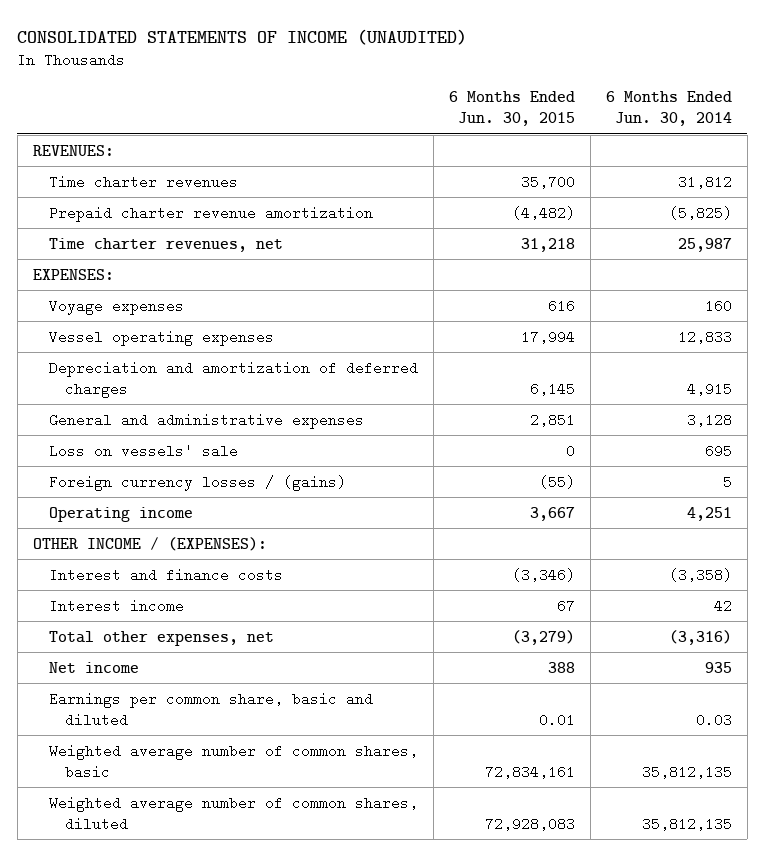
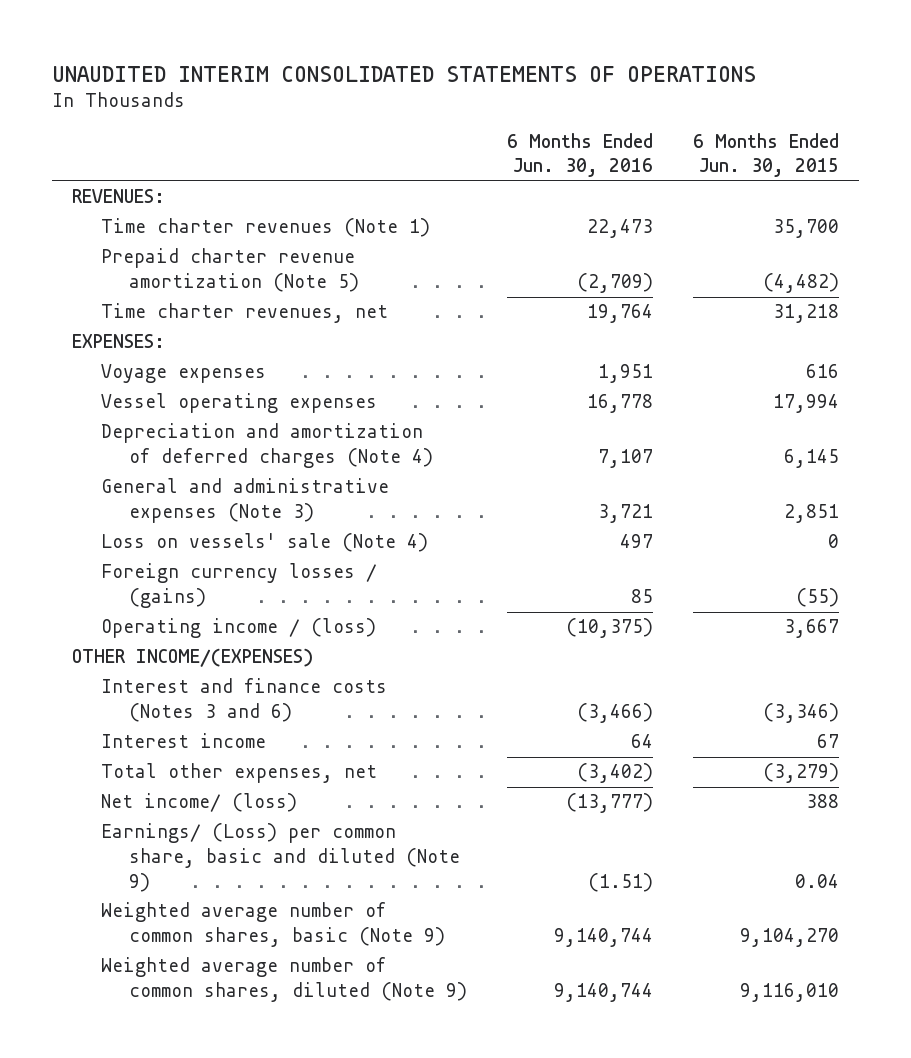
- CONSOLIDATED STATEMENTS OF INCOME (UNAUDITED)
+ UNAUDITED INTERIM CONSOLIDATED STATEMENTS OF OPERATIONS
- | 6 Months Ended Jun. 30, 2015 | 6 Months Ended Jun. 30, 2014
+ | 6 Months Ended Jun. 30, 2016 | 6 Months Ended Jun. 30, 2015
- Time charter revenues | 35,700 | 31,812
- Prepaid charter revenue amortization | (4,482) | (5,825)
+ Time charter revenues (Note 1) | 22,473 | 35,700
+ Prepaid charter revenue amortization (Note 5) | (2,709) | (4,482)
- Depreciation and amortization of deferred charges | 6,145 | 4,915
- General and administrative expenses | 2,851 | 3,128
- Loss on vessels' sale | 0 | 695
+ Depreciation and amortization of deferred charges (Note 4) | 7,107 | 6,145
+ General and administrative expenses (Note 3) | 3,721 | 2,851
+ Loss on vessels' sale (Note 4) | 497 | 0
- Operating income | 3,667 | 4,251
- OTHER INCOME / (EXPENSES):
- Interest and finance costs | (3,346) | (3,358)
+ Operating income / (loss) | (10,375) | 3,667
+ OTHER INCOME/(EXPENSES)
+ Interest and finance costs (Notes 3 and 6) | (3,466) | (3,346)
- Net income | 388 | 935
- Earnings per common share, basic and diluted | 0.01 | 0.03
- Weighted average number of common shares, basic | 72,834,161 | 35,812,135
- Weighted average number of common shares, diluted | 72,928,083 | 35,812,135
+ Net income/ (loss) | (13,777) | 388
+ Earnings/ (Loss) per common share, basic and diluted (Note 9) | (1.51) | 0.04
+ Weighted average number of common shares, basic (Note 9) | 9,140,744 | 9,104,270
+ Weighted average number of common shares, diluted (Note 9) | 9,140,744 | 9,116,010

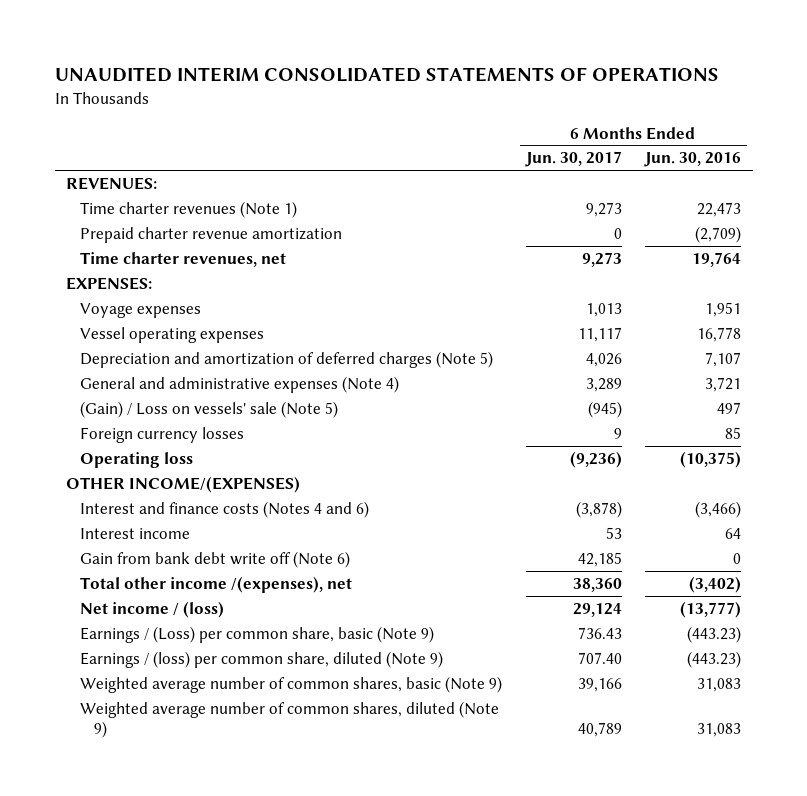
- | 6 Months Ended Jun. 30, 2016 | 6 Months Ended Jun. 30, 2015
+ | 6 Months Ended Jun. 30, 2017 | 6 Months Ended Jun. 30, 2016
- Prepaid charter revenue amortization (Note 5) | (2,709) | (4,482)
+ Prepaid charter revenue amortization | 0 | (2,709)
- Depreciation and amortization of deferred charges (Note 4) | 7,107 | 6,145
- General and administrative expenses (Note 3) | 3,721 | 2,851
- Loss on vessels' sale (Note 4) | 497 | 0
- Foreign currency losses / (gains) | 85 | (55)
- Operating income / (loss) | (10,375) | 3,667
+ Depreciation and amortization of deferred charges (Note 5) | 4,026 | 7,107
+ General and administrative expenses (Note 4) | 3,289 | 3,721
+ (Gain) / Loss on vessels' sale (Note 5) | (945) | 497
+ Foreign currency losses | 9 | 85
+ Operating loss | (9,236) | (10,375)
- Interest and finance costs (Notes 3 and 6) | (3,466) | (3,346)
+ Interest and finance costs (Notes 4 and 6) | (3,878) | (3,466)
- Total other expenses, net | (3,402) | (3,279)
- Net income/ (loss) | (13,777) | 388
- Earnings/ (Loss) per common share, basic and diluted (Note 9) | (1.51) | 0.04
- Weighted average number of common shares, basic (Note 9) | 9,140,744 | 9,104,270
- Weighted average number of common shares, diluted (Note 9) | 9,140,744 | 9,116,010
+ Gain from bank debt write off (Note 6) | 42,185 | 0
+ Total other income /(expenses), net | 38,360 | (3,402)
+ Net income / (loss) | 29,124 | (13,777)
+ Earnings / (Loss) per common share, basic (Note 9) | 736.43 | (443.23)
+ Earnings / (loss) per common share, diluted (Note 9) | 707.40 | (443.23)
+ Weighted average number of common shares, basic (Note 9) | 39,166 | 31,083
+ Weighted average number of common shares, diluted (Note 9) | 40,789 | 31,083

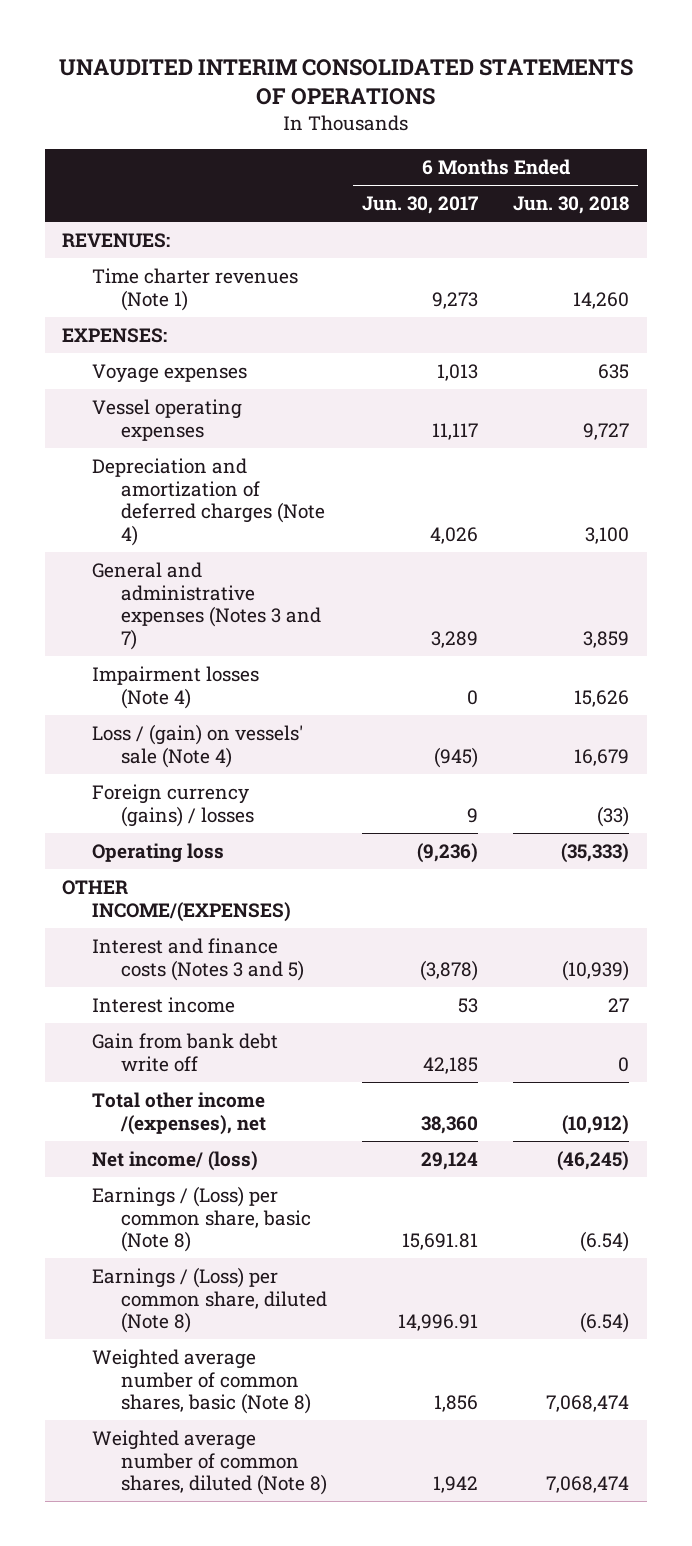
- | 6 Months Ended Jun. 30, 2017 | 6 Months Ended Jun. 30, 2016
+ | 6 Months Ended Jun. 30, 2017 | 6 Months Ended Jun. 30, 2018
- Prepaid charter revenue amortization | 0 | (2,709)
- Time charter revenues, net | 9,273 | 19,764
- Depreciation and amortization of deferred charges (Note 5) | 4,026 | 7,107
- General and administrative expenses (Note 4) | 3,289 | 3,721
- (Gain) / Loss on vessels' sale (Note 5) | (945) | 497
- Foreign currency losses | 9 | 85
+ Depreciation and amortization of deferred charges (Note 4) | 4,026 | 3,100
+ General and administrative expenses (Notes 3 and 7) | 3,289 | 3,859
+ Impairment losses (Note 4) | 0 | 15,626
+ Loss / (gain) on vessels' sale (Note 4) | (945) | 16,679
+ Foreign currency (gains) / losses | 9 | (33)
- Interest and finance costs (Notes 4 and 6) | (3,878) | (3,466)
+ Interest and finance costs (Notes 3 and 5) | (3,878) | (10,939)
- Gain from bank debt write off (Note 6) | 42,185 | 0
+ Gain from bank debt write off | 42,185 | 0
- Net income / (loss) | 29,124 | (13,777)
- Earnings / (Loss) per common share, basic (Note 9) | 736.43 | (443.23)
- Earnings / (loss) per common share, diluted (Note 9) | 707.40 | (443.23)
- Weighted average number of common shares, basic (Note 9) | 39,166 | 31,083
- Weighted average number of common shares, diluted (Note 9) | 40,789 | 31,083
+ Net income/ (loss) | 29,124 | (46,245)
+ Earnings / (Loss) per common share, basic (Note 8) | 15,691.81 | (6.54)
+ Earnings / (Loss) per common share, diluted (Note 8) | 14,996.91 | (6.54)
+ Weighted average number of common shares, basic (Note 8) | 1,856 | 7,068,474
+ Weighted average number of common shares, diluted (Note 8) | 1,942 | 7,068,474

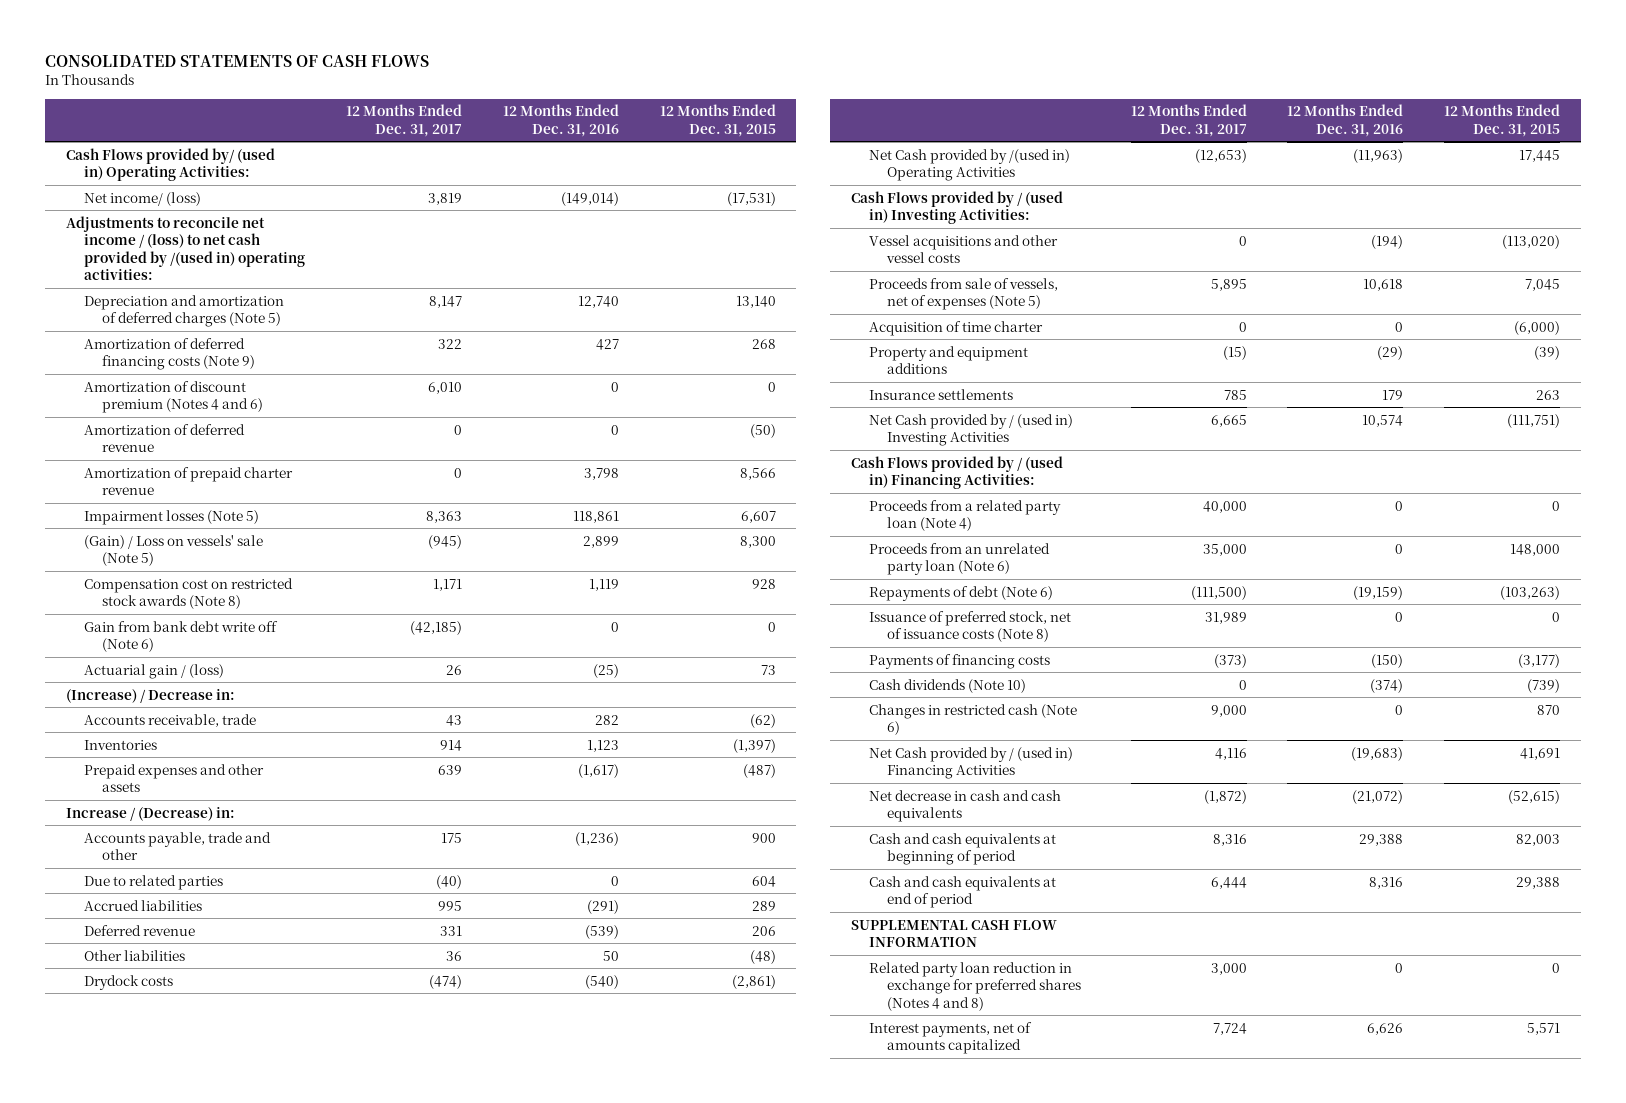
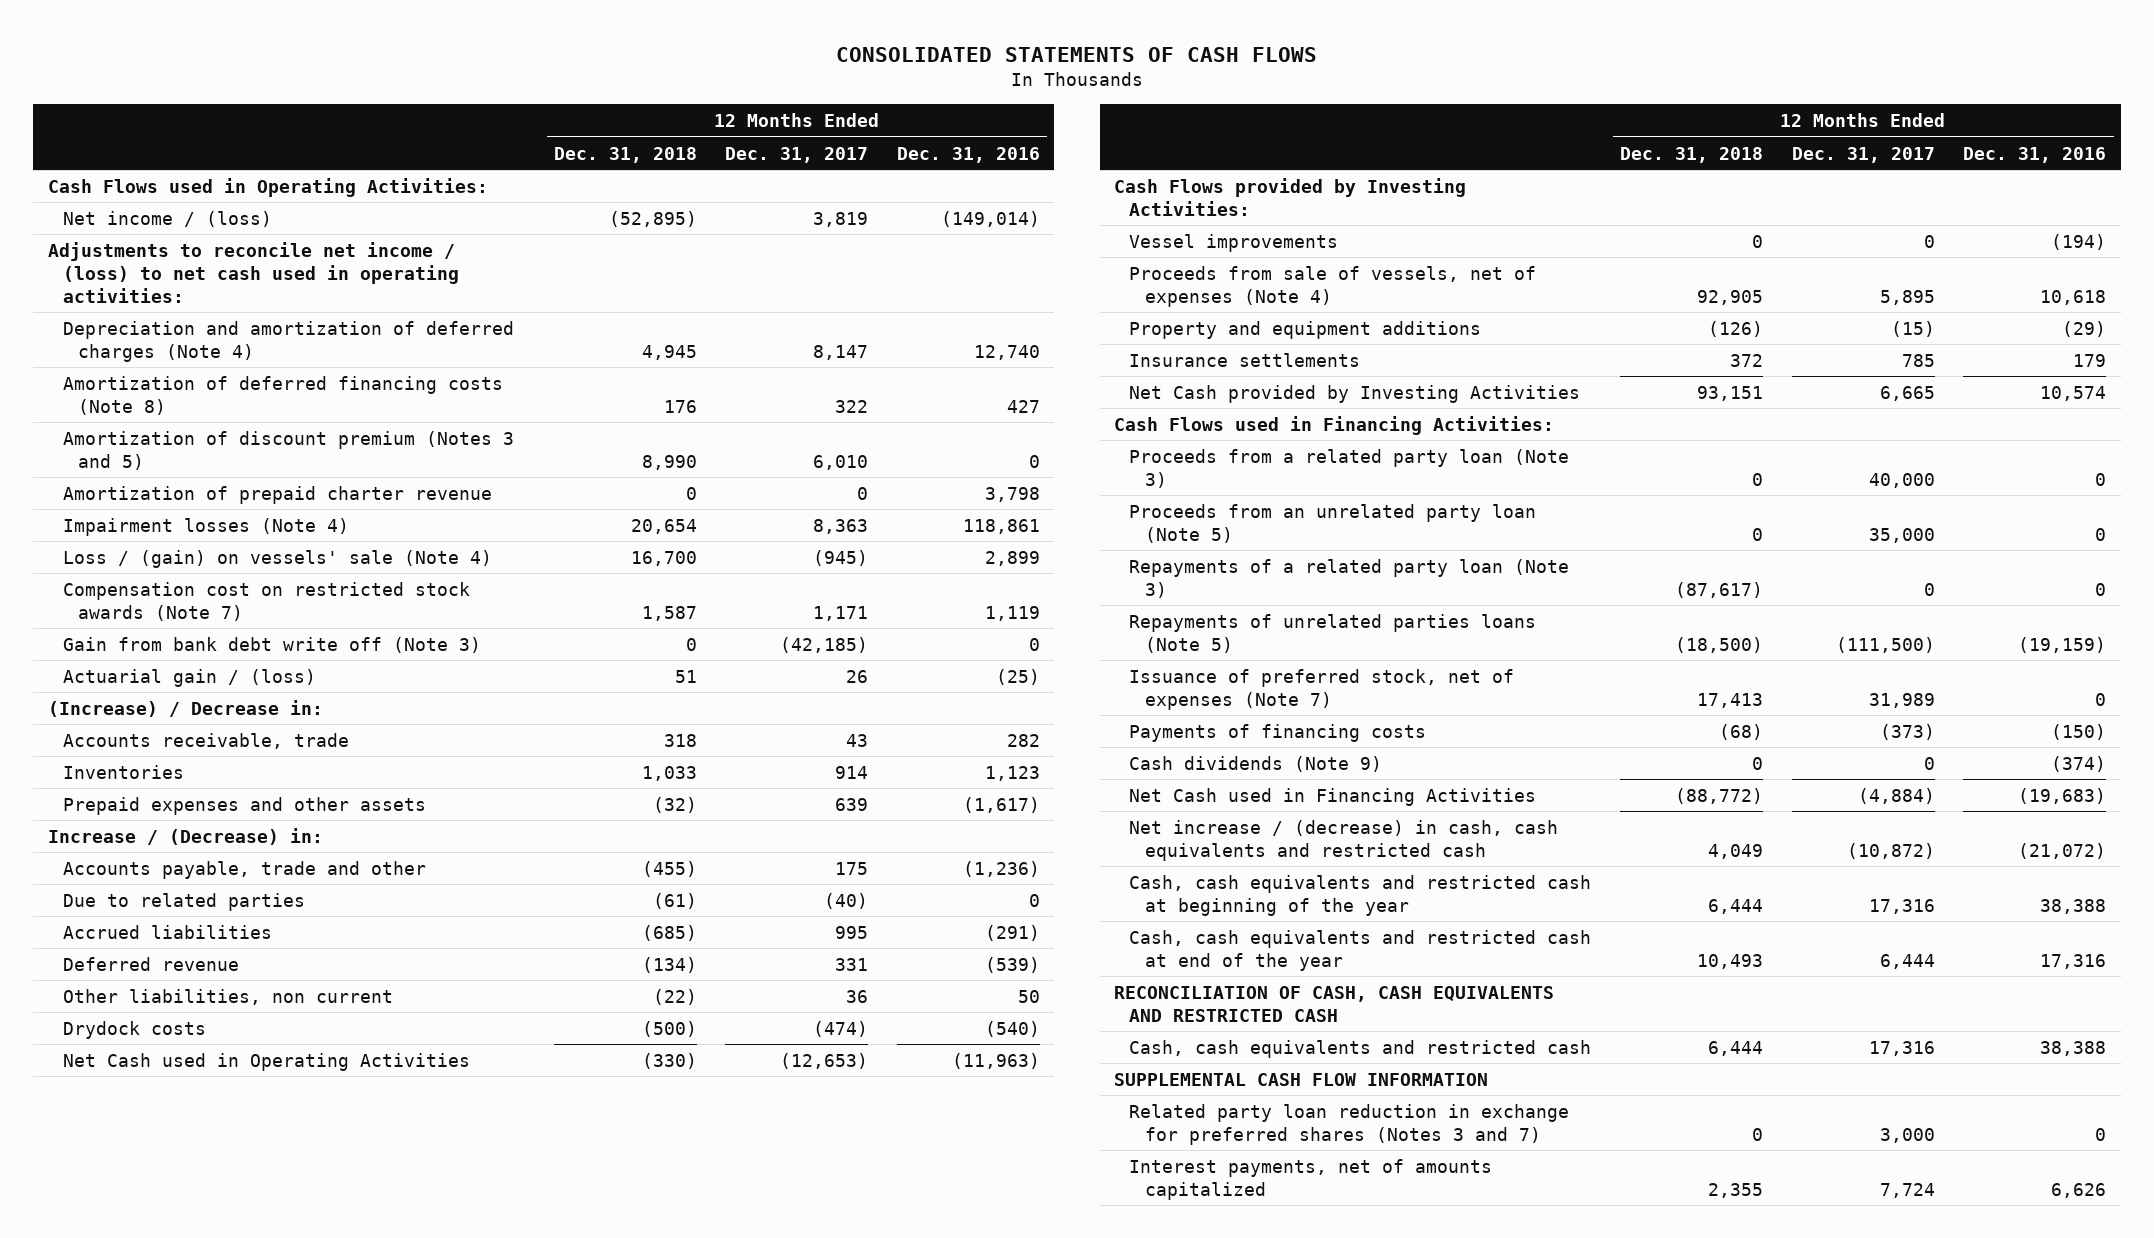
- | 12 Months Ended Dec. 31, 2017 | 12 Months Ended Dec. 31, 2016 | 12 Months Ended Dec. 31, 2015
+ | 12 Months Ended Dec. 31, 2018 | 12 Months Ended Dec. 31, 2017 | 12 Months Ended Dec. 31, 2016
- Cash Flows provided by/ (used in) Operating Activities:
- Net income/ (loss) | 3,819 | (149,014) | (17,531)
- Adjustments to reconcile net income / (loss) to net cash provided by /(used in) operating activities:
- Depreciation and amortization of deferred charges (Note 5) | 8,147 | 12,740 | 13,140
- Amortization of deferred financing costs (Note 9) | 322 | 427 | 268
- Amortization of discount premium (Notes 4 and 6) | 6,010 | 0 | 0
- Amortization of deferred revenue | 0 | 0 | (50)
+ Cash Flows used in Operating Activities:
+ Net income / (loss) | (52,895) | 3,819 | (149,014)
+ Adjustments to reconcile net income / (loss) to net cash used in operating activities:
+ Depreciation and amortization of deferred charges (Note 4) | 4,945 | 8,147 | 12,740
+ Amortization of deferred financing costs (Note 8) | 176 | 322 | 427
+ Amortization of discount premium (Notes 3 and 5) | 8,990 | 6,010 | 0
- Impairment losses (Note 5) | 8,363 | 118,861 | 6,607
- (Gain) / Loss on vessels' sale (Note 5) | (945) | 2,899 | 8,300
- Compensation cost on restricted stock awards (Note 8) | 1,171 | 1,119 | 928
- Gain from bank debt write off (Note 6) | (42,185) | 0 | 0
+ Impairment losses (Note 4) | 20,654 | 8,363 | 118,861
+ Loss / (gain) on vessels' sale (Note 4) | 16,700 | (945) | 2,899
+ Compensation cost on restricted stock awards (Note 7) | 1,587 | 1,171 | 1,119
+ Gain from bank debt write off (Note 3) | 0 | (42,185) | 0
- Other liabilities | 36 | 50 | (48)
+ Other liabilities, non current | (22) | 36 | 50
- Net Cash provided by /(used in) Operating Activities | (12,653) | (11,963) | 17,445
- Cash Flows provided by / (used in) Investing Activities:
- Vessel acquisitions and other vessel costs | 0 | (194) | (113,020)
- Proceeds from sale of vessels, net of expenses (Note 5) | 5,895 | 10,618 | 7,045
- Acquisition of time charter | 0 | 0 | (6,000)
+ Net Cash used in Operating Activities | (330) | (12,653) | (11,963)
+ Cash Flows provided by Investing Activities:
+ Vessel improvements | 0 | 0 | (194)
+ Proceeds from sale of vessels, net of expenses (Note 4) | 92,905 | 5,895 | 10,618
- Net Cash provided by / (used in) Investing Activities | 6,665 | 10,574 | (111,751)
- Cash Flows provided by / (used in) Financing Activities:
- Proceeds from a related party loan (Note 4) | 40,000 | 0 | 0
- Proceeds from an unrelated party loan (Note 6) | 35,000 | 0 | 148,000
- Repayments of debt (Note 6) | (111,500) | (19,159) | (103,263)
- Issuance of preferred stock, net of issuance costs (Note 8) | 31,989 | 0 | 0
+ Net Cash provided by Investing Activities | 93,151 | 6,665 | 10,574
+ Cash Flows used in Financing Activities:
+ Proceeds from a related party loan (Note 3) | 0 | 40,000 | 0
+ Proceeds from an unrelated party loan (Note 5) | 0 | 35,000 | 0
+ Repayments of a related party loan (Note 3) | (87,617) | 0 | 0
+ Repayments of unrelated parties loans (Note 5) | (18,500) | (111,500) | (19,159)
+ Issuance of preferred stock, net of expenses (Note 7) | 17,413 | 31,989 | 0
- Cash dividends (Note 10) | 0 | (374) | (739)
- Changes in restricted cash (Note 6) | 9,000 | 0 | 870
- Net Cash provided by / (used in) Financing Activities | 4,116 | (19,683) | 41,691
- Net decrease in cash and cash equivalents | (1,872) | (21,072) | (52,615)
- Cash and cash equivalents at beginning of period | 8,316 | 29,388 | 82,003
- Cash and cash equivalents at end of period | 6,444 | 8,316 | 29,388
+ Cash dividends (Note 9) | 0 | 0 | (374)
+ Net Cash used in Financing Activities | (88,772) | (4,884) | (19,683)
+ Net increase / (decrease) in cash, cash equivalents and restricted cash | 4,049 | (10,872) | (21,072)
+ Cash, cash equivalents and restricted cash at beginning of the year | 6,444 | 17,316 | 38,388
+ Cash, cash equivalents and restricted cash at end of the year | 10,493 | 6,444 | 17,316
+ RECONCILIATION OF CASH, CASH EQUIVALENTS AND RESTRICTED CASH
+ Cash, cash equivalents and restricted cash | 6,444 | 17,316 | 38,388
- Related party loan reduction in exchange for preferred shares (Notes 4 and 8) | 3,000 | 0 | 0
+ Related party loan reduction in exchange for preferred shares (Notes 3 and 7) | 0 | 3,000 | 0

